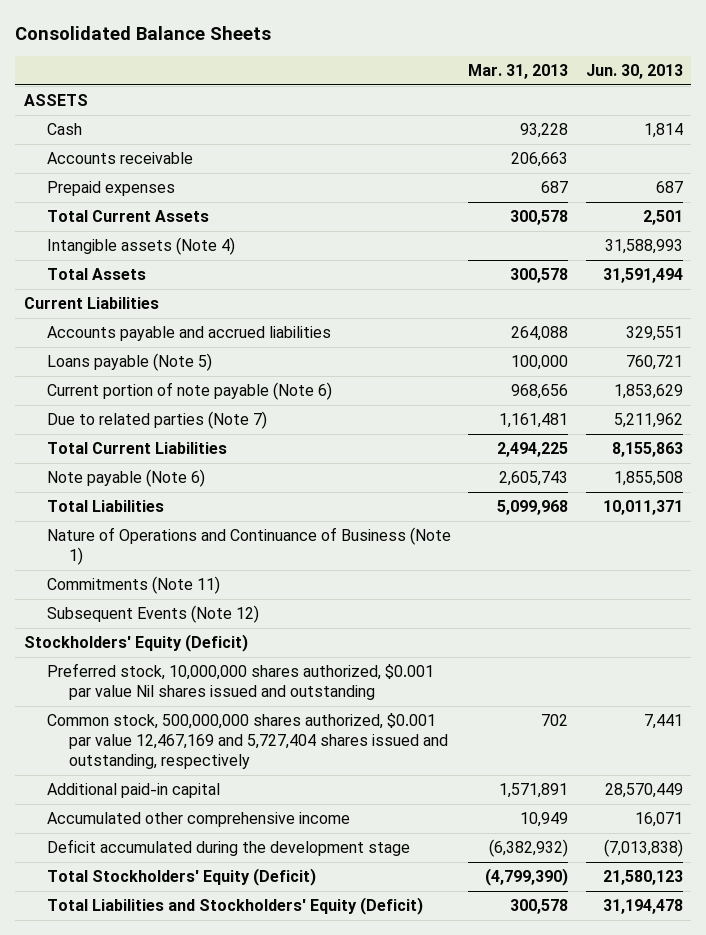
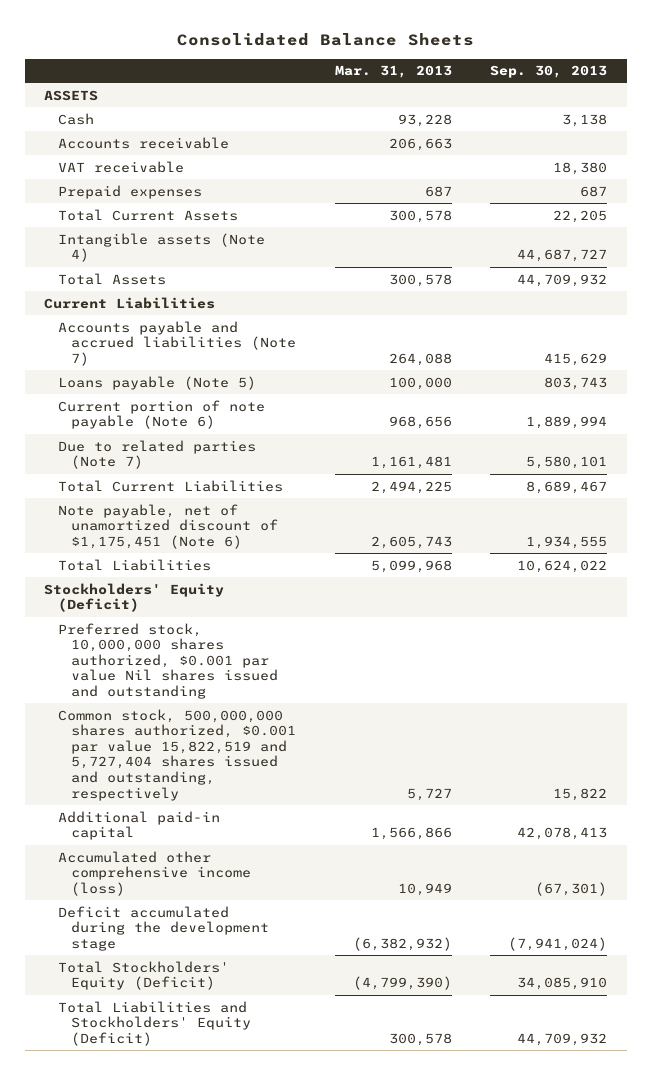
- | Mar. 31, 2013 | Jun. 30, 2013
+ | Mar. 31, 2013 | Sep. 30, 2013
+ VAT receivable | | 18,380
- Accounts payable and accrued liabilities | 264,088 | 329,551
+ Accounts payable and accrued liabilities (Note 7) | 264,088 | 415,629
- Note payable (Note 6) | 2,605,743 | 1,855,508
+ Note payable, net of unamortized discount of $1,175,451 (Note 6) | 2,605,743 | 1,934,555
- Nature of Operations and Continuance of Business (Note 1)
- Commitments (Note 11)
- Subsequent Events (Note 12)
- Common stock, 500,000,000 shares authorized, $0.001 par value 12,467,169 and 5,727,404 shares issued and outstanding, respectively | 702 | 7,441
- Additional paid-in capital | 1,571,891 | 28,570,449
- Accumulated other comprehensive income | 10,949 | 16,071
+ Common stock, 500,000,000 shares authorized, $0.001 par value 15,822,519 and 5,727,404 shares issued and outstanding, respectively | 5,727 | 15,822
+ Additional paid-in capital | 1,566,866 | 42,078,413
+ Accumulated other comprehensive income (loss) | 10,949 | (67,301)

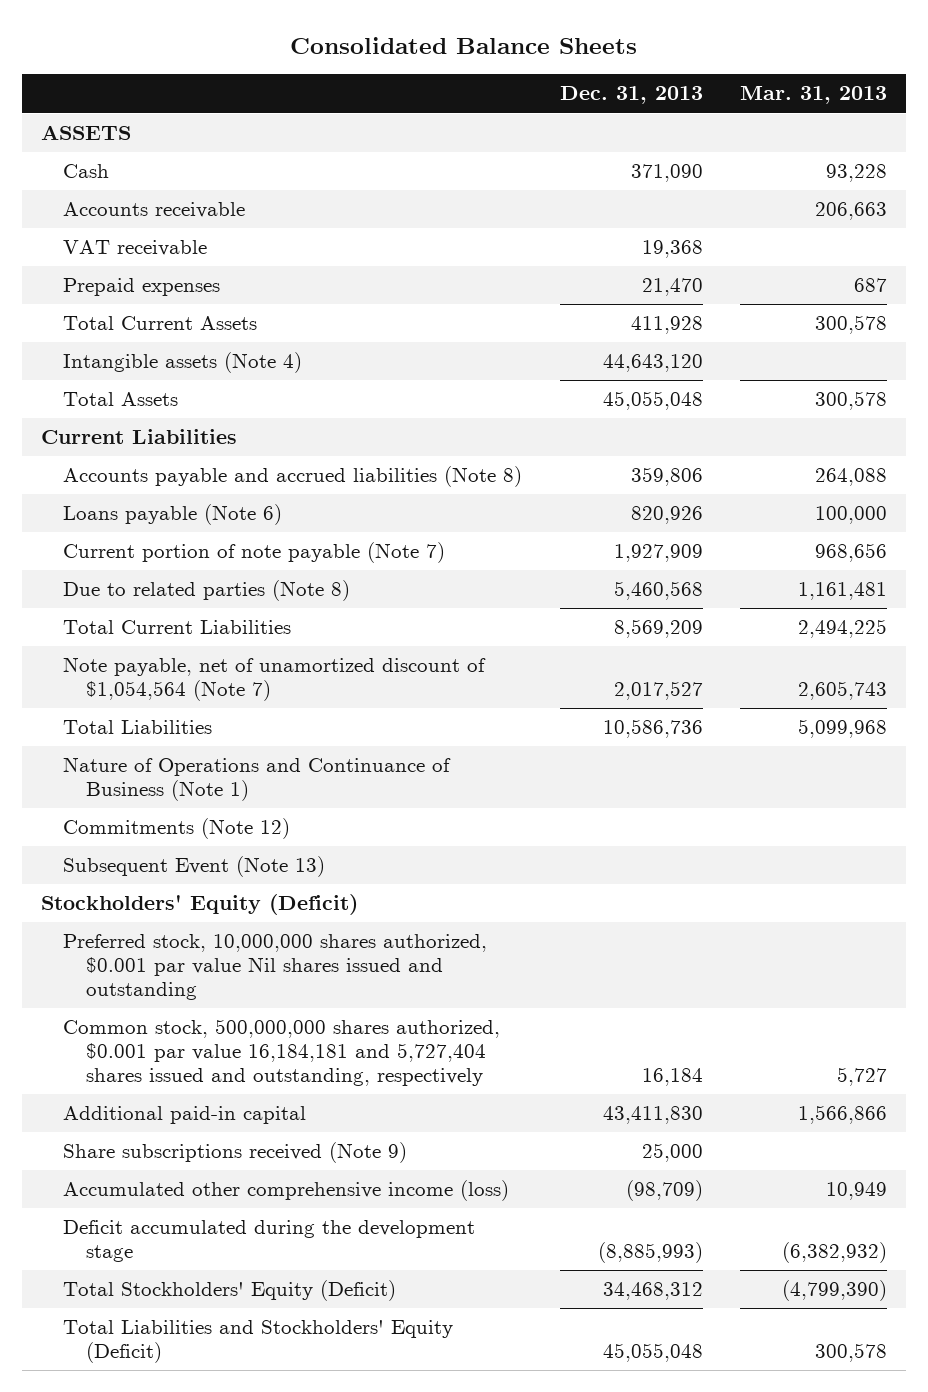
- | Mar. 31, 2013 | Sep. 30, 2013
+ | Dec. 31, 2013 | Mar. 31, 2013
- Accounts payable and accrued liabilities (Note 7) | 264,088 | 415,629
- Loans payable (Note 5) | 100,000 | 803,743
- Current portion of note payable (Note 6) | 968,656 | 1,889,994
- Due to related parties (Note 7) | 1,161,481 | 5,580,101
+ Accounts payable and accrued liabilities (Note 8) | 359,806 | 264,088
+ Loans payable (Note 6) | 820,926 | 100,000
+ Current portion of note payable (Note 7) | 1,927,909 | 968,656
+ Due to related parties (Note 8) | 5,460,568 | 1,161,481
- Note payable, net of unamortized discount of $1,175,451 (Note 6) | 2,605,743 | 1,934,555
+ Note payable, net of unamortized discount of $1,054,564 (Note 7) | 2,017,527 | 2,605,743
+ Nature of Operations and Continuance of Business (Note 1)
+ Commitments (Note 12)
+ Subsequent Event (Note 13)
- Common stock, 500,000,000 shares authorized, $0.001 par value 15,822,519 and 5,727,404 shares issued and outstanding, respectively | 5,727 | 15,822
+ Common stock, 500,000,000 shares authorized, $0.001 par value 16,184,181 and 5,727,404 shares issued and outstanding, respectively | 16,184 | 5,727
+ Share subscriptions received (Note 9) | 25,000 |

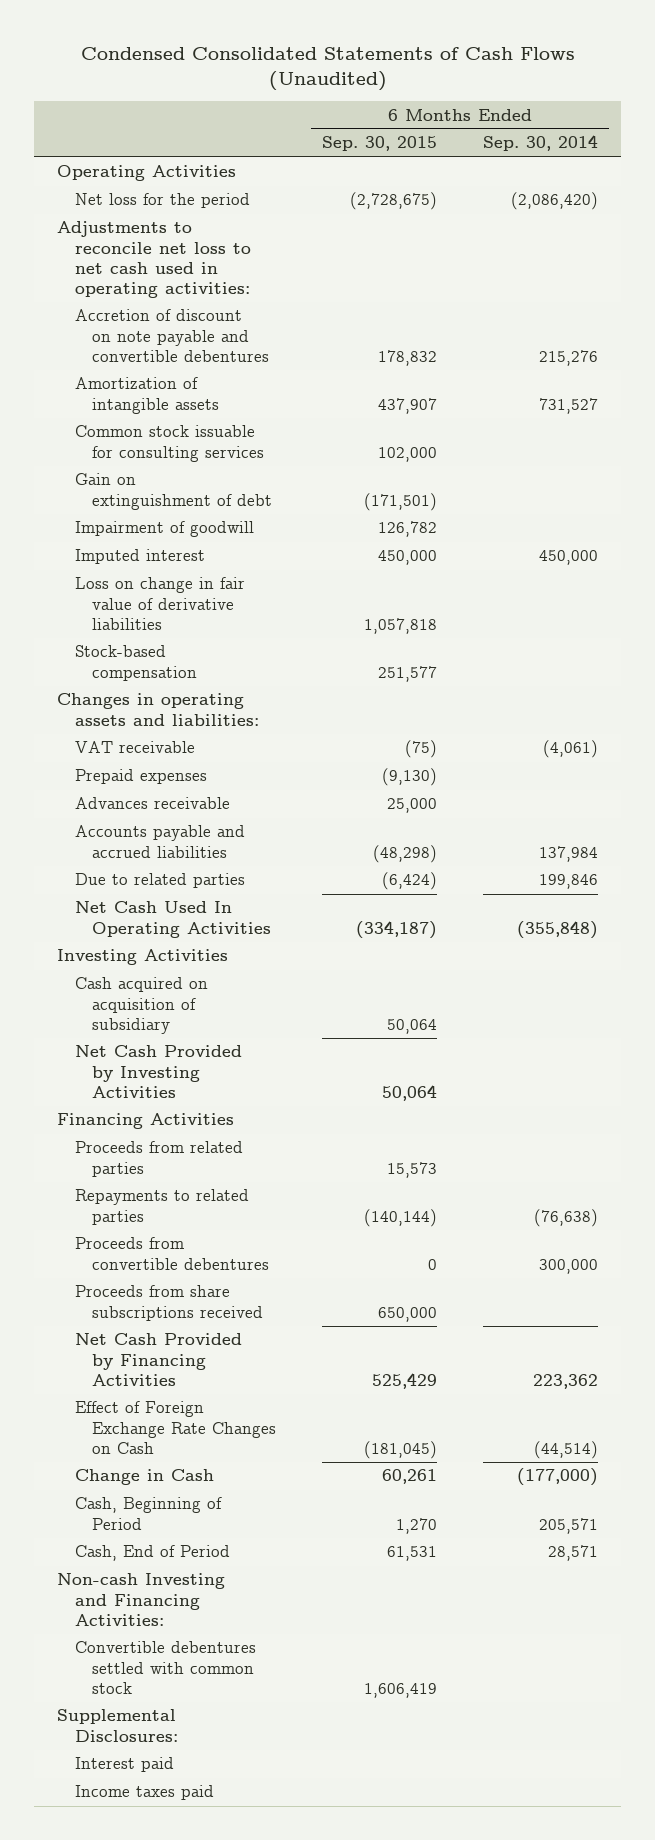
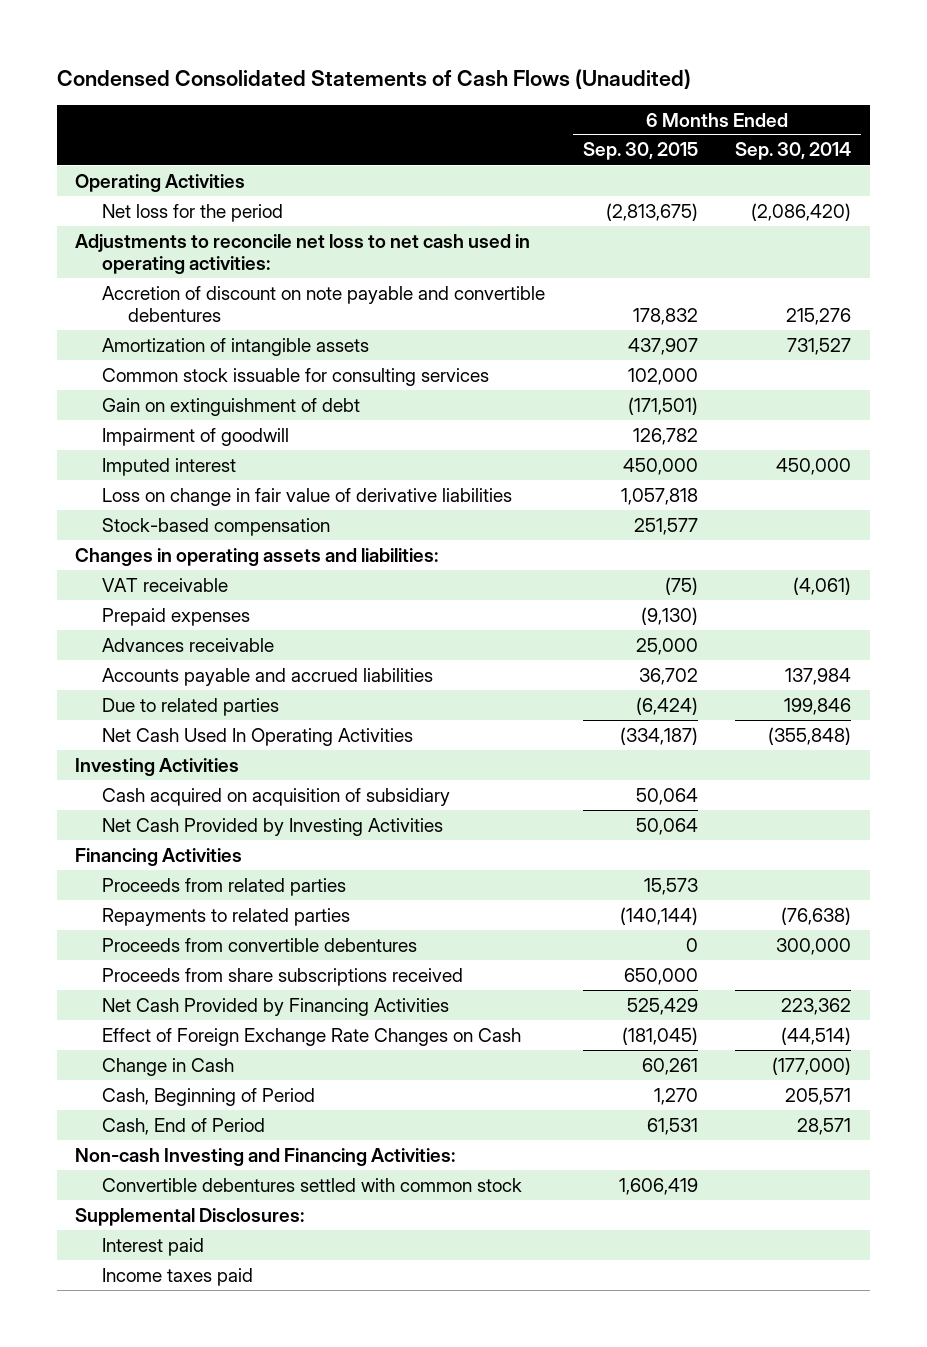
- Net loss for the period | (2,728,675) | (2,086,420)
+ Net loss for the period | (2,813,675) | (2,086,420)
- Accounts payable and accrued liabilities | (48,298) | 137,984
+ Accounts payable and accrued liabilities | 36,702 | 137,984

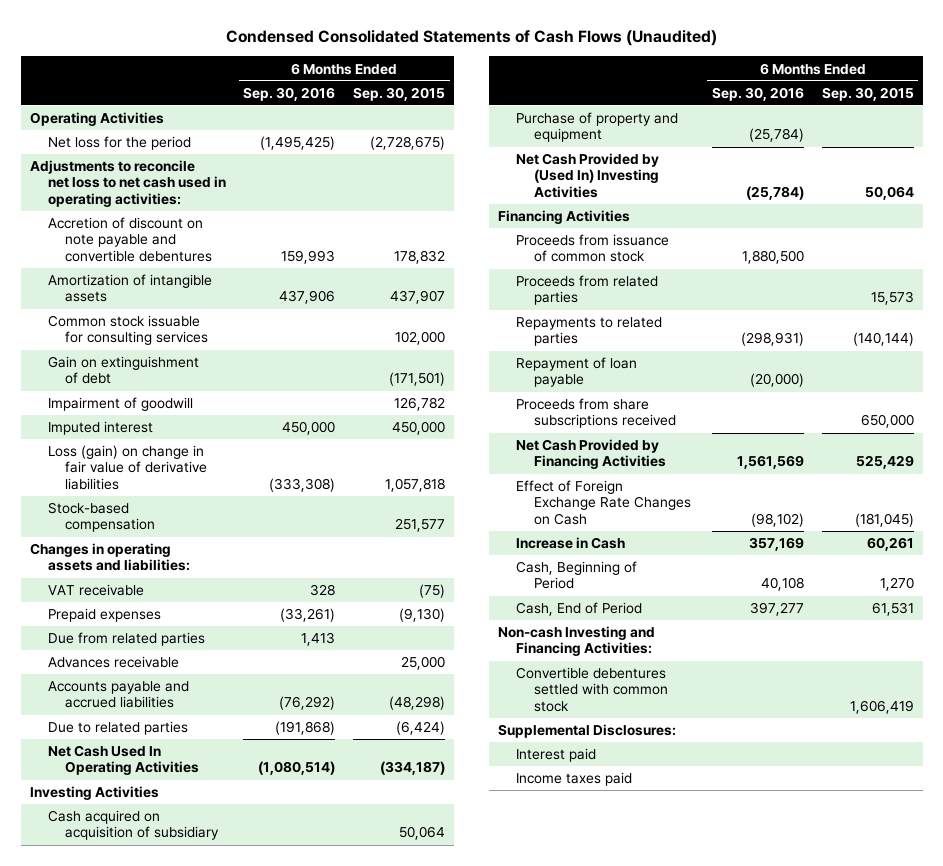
- | 6 Months Ended Sep. 30, 2015 | 6 Months Ended Sep. 30, 2014
+ | 6 Months Ended Sep. 30, 2016 | 6 Months Ended Sep. 30, 2015
- Net loss for the period | (2,813,675) | (2,086,420)
+ Net loss for the period | (1,495,425) | (2,728,675)
- Loss on change in fair value of derivative liabilities | 1,057,818 |
+ Loss (gain) on change in fair value of derivative liabilities | (333,308) | 1,057,818
+ Due from related parties | 1,413 |
- Accounts payable and accrued liabilities | 36,702 | 137,984
+ Accounts payable and accrued liabilities | (76,292) | (48,298)
- Net Cash Provided by Investing Activities | 50,064 |
+ Purchase of property and equipment | (25,784) |
+ Net Cash Provided by (Used In) Investing Activities | (25,784) | 50,064
+ Proceeds from issuance of common stock | 1,880,500 |
- Proceeds from convertible debentures | 0 | 300,000
+ Repayment of loan payable | (20,000) |
- Change in Cash | 60,261 | (177,000)
+ Increase in Cash | 357,169 | 60,261

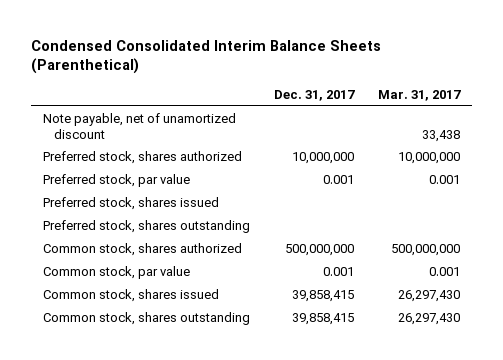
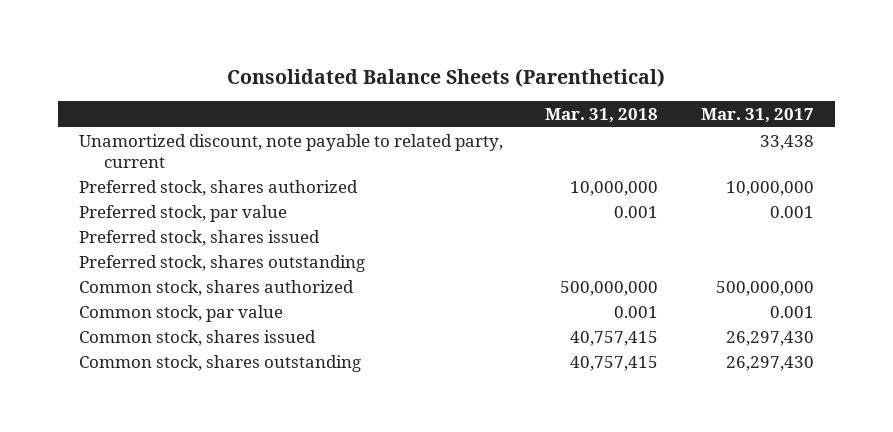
- Condensed Consolidated Interim Balance Sheets (Parenthetical)
+ Consolidated Balance Sheets (Parenthetical)
- | Dec. 31, 2017 | Mar. 31, 2017
+ | Mar. 31, 2018 | Mar. 31, 2017
- Note payable, net of unamortized discount | | 33,438
+ Unamortized discount, note payable to related party, current | | 33,438

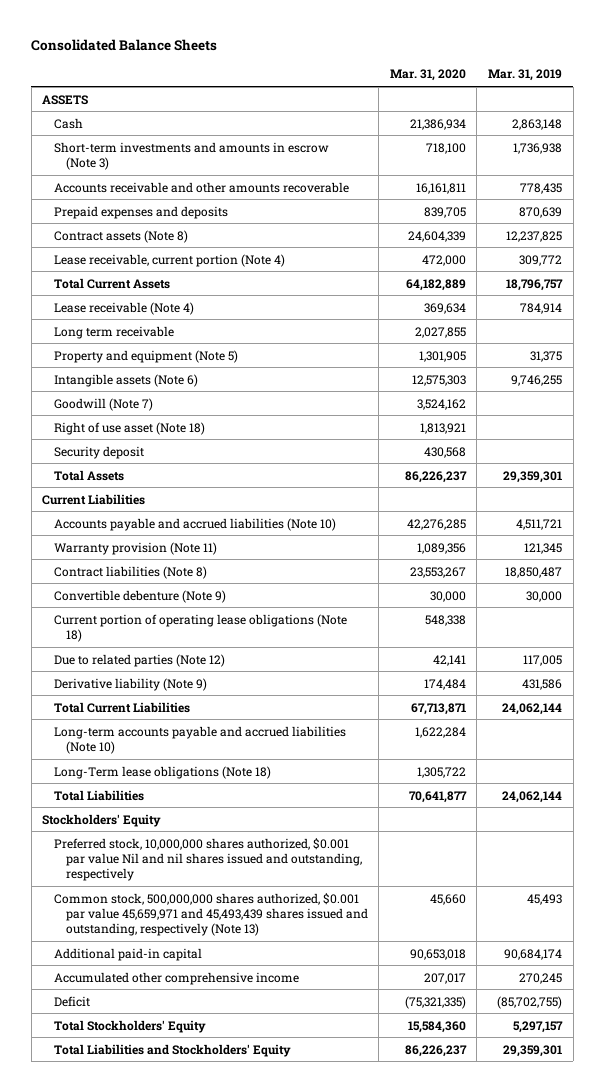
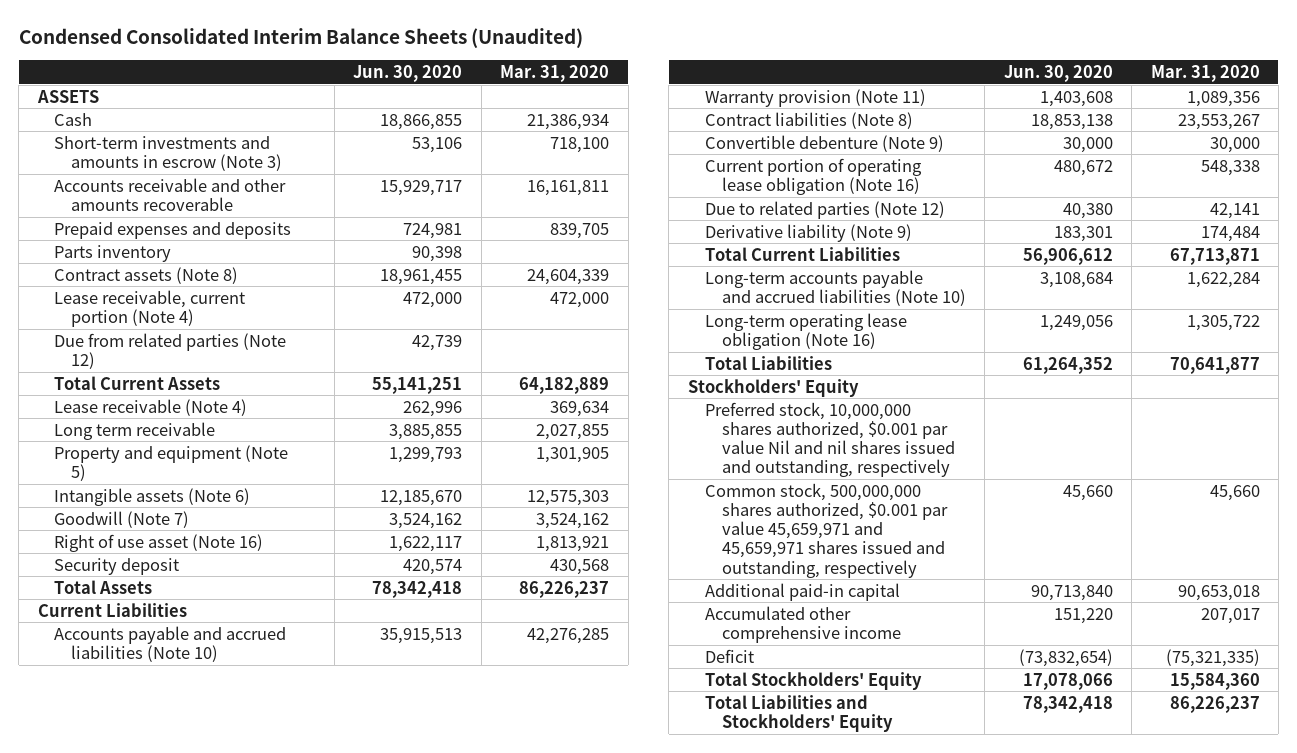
- Consolidated Balance Sheets
+ Condensed Consolidated Interim Balance Sheets (Unaudited)
- | Mar. 31, 2020 | Mar. 31, 2019
+ | Jun. 30, 2020 | Mar. 31, 2020
+ Parts inventory | 90,398 |
+ Due from related parties (Note 12) | 42,739 |
- Right of use asset (Note 18) | 1,813,921 |
+ Right of use asset (Note 16) | 1,622,117 | 1,813,921
- Current portion of operating lease obligations (Note 18) | 548,338 |
+ Current portion of operating lease obligation (Note 16) | 480,672 | 548,338
- Long-Term lease obligations (Note 18) | 1,305,722 |
+ Long-term operating lease obligation (Note 16) | 1,249,056 | 1,305,722
- Common stock, 500,000,000 shares authorized, $0.001 par value 45,659,971 and 45,493,439 shares issued and outstanding, respectively (Note 13) | 45,660 | 45,493
+ Common stock, 500,000,000 shares authorized, $0.001 par value 45,659,971 and 45,659,971 shares issued and outstanding, respectively | 45,660 | 45,660

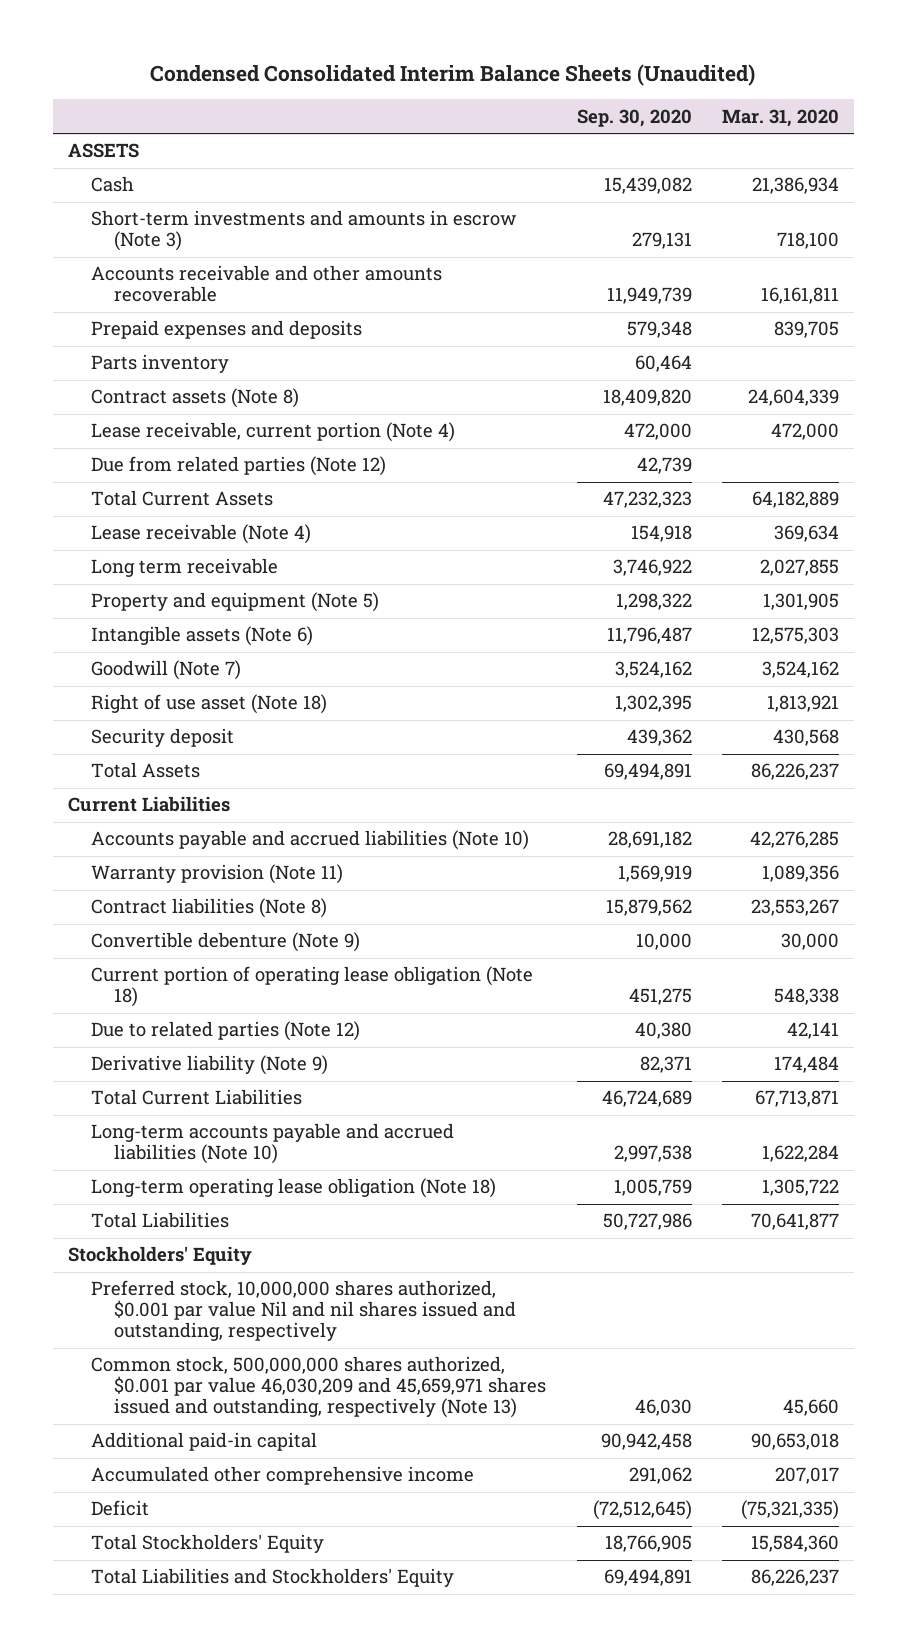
- | Jun. 30, 2020 | Mar. 31, 2020
+ | Sep. 30, 2020 | Mar. 31, 2020
- Right of use asset (Note 16) | 1,622,117 | 1,813,921
+ Right of use asset (Note 18) | 1,302,395 | 1,813,921
- Current portion of operating lease obligation (Note 16) | 480,672 | 548,338
+ Current portion of operating lease obligation (Note 18) | 451,275 | 548,338
- Long-term operating lease obligation (Note 16) | 1,249,056 | 1,305,722
+ Long-term operating lease obligation (Note 18) | 1,005,759 | 1,305,722
- Common stock, 500,000,000 shares authorized, $0.001 par value 45,659,971 and 45,659,971 shares issued and outstanding, respectively | 45,660 | 45,660
+ Common stock, 500,000,000 shares authorized, $0.001 par value 46,030,209 and 45,659,971 shares issued and outstanding, respectively (Note 13) | 46,030 | 45,660

